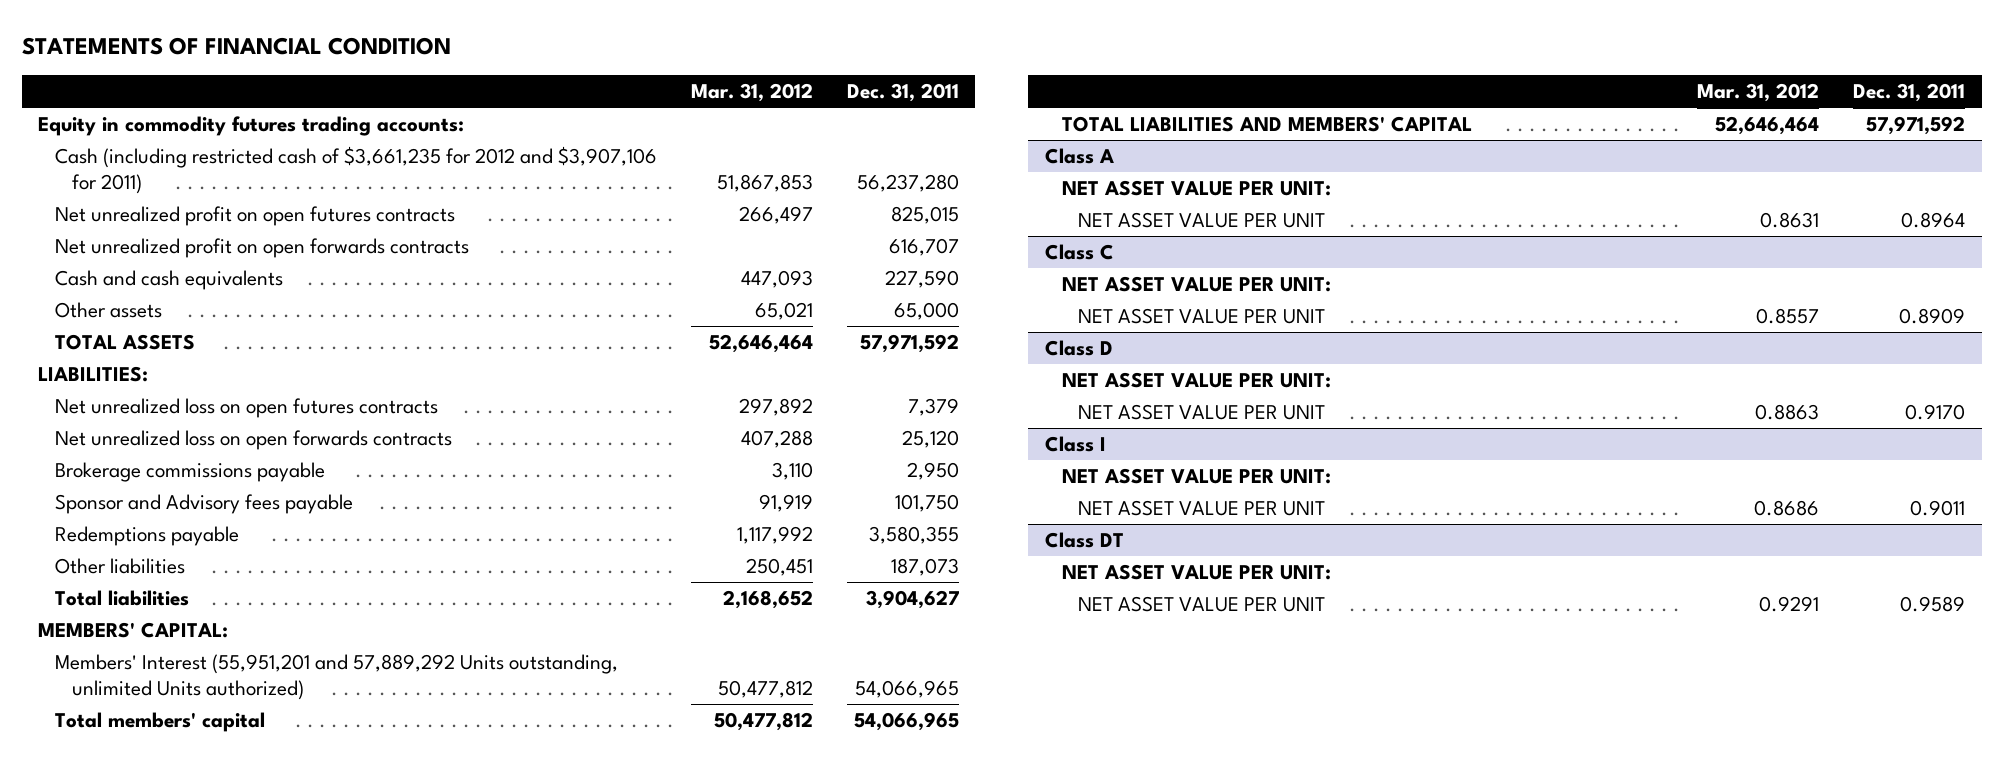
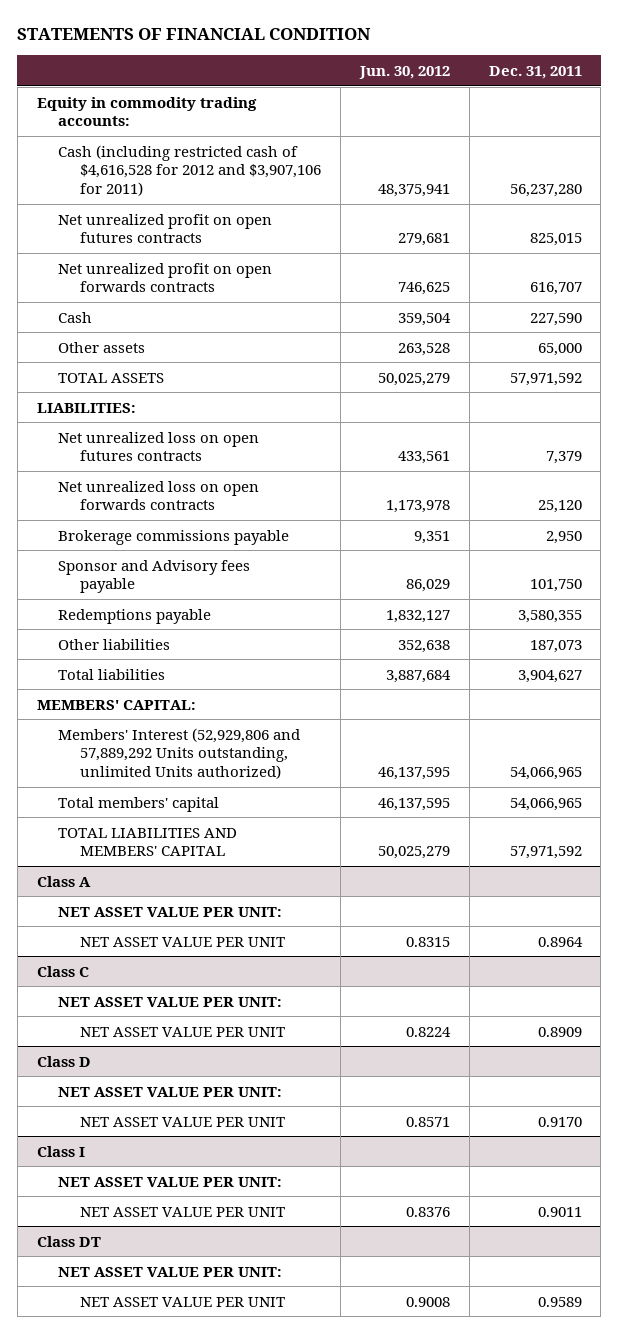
- | Mar. 31, 2012 | Dec. 31, 2011
+ | Jun. 30, 2012 | Dec. 31, 2011
- Equity in commodity futures trading accounts:
- Cash (including restricted cash of $3,661,235 for 2012 and $3,907,106 for 2011) | 51,867,853 | 56,237,280
+ Equity in commodity trading accounts:
+ Cash (including restricted cash of $4,616,528 for 2012 and $3,907,106 for 2011) | 48,375,941 | 56,237,280
- Cash and cash equivalents | 447,093 | 227,590
+ Cash | 359,504 | 227,590
- Members' Interest (55,951,201 and 57,889,292 Units outstanding, unlimited Units authorized) | 50,477,812 | 54,066,965
+ Members' Interest (52,929,806 and 57,889,292 Units outstanding, unlimited Units authorized) | 46,137,595 | 54,066,965

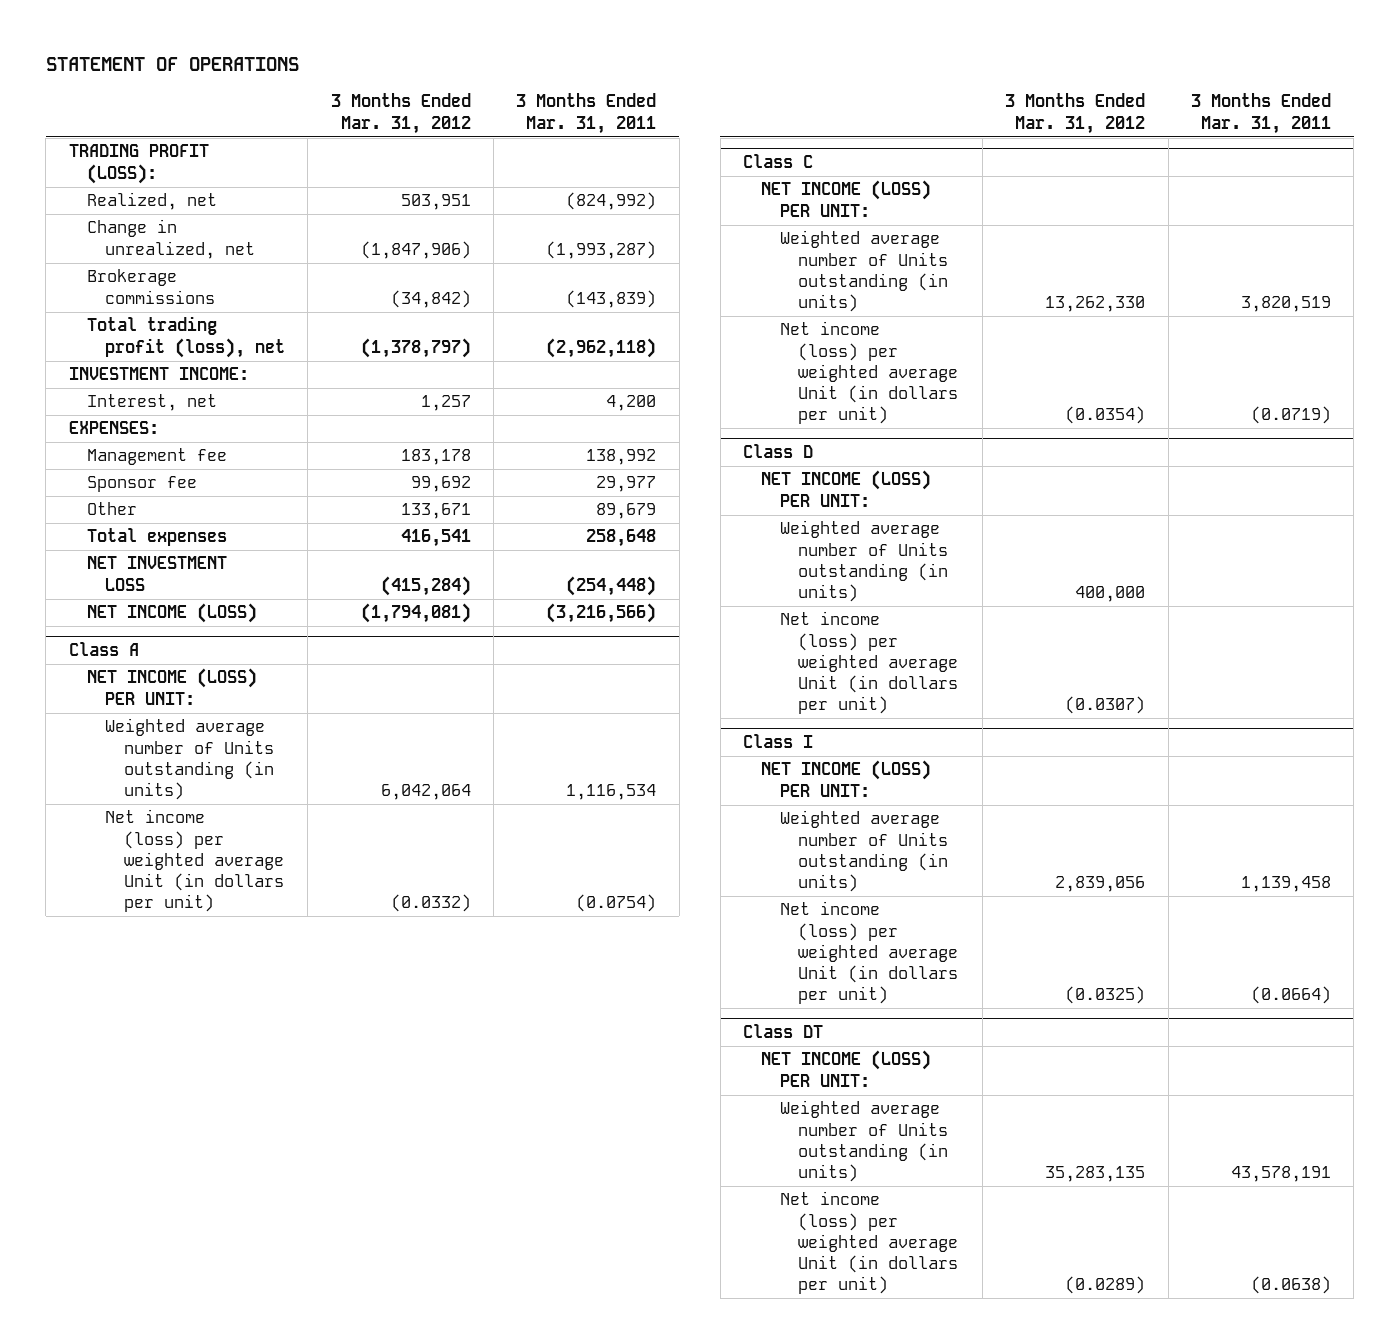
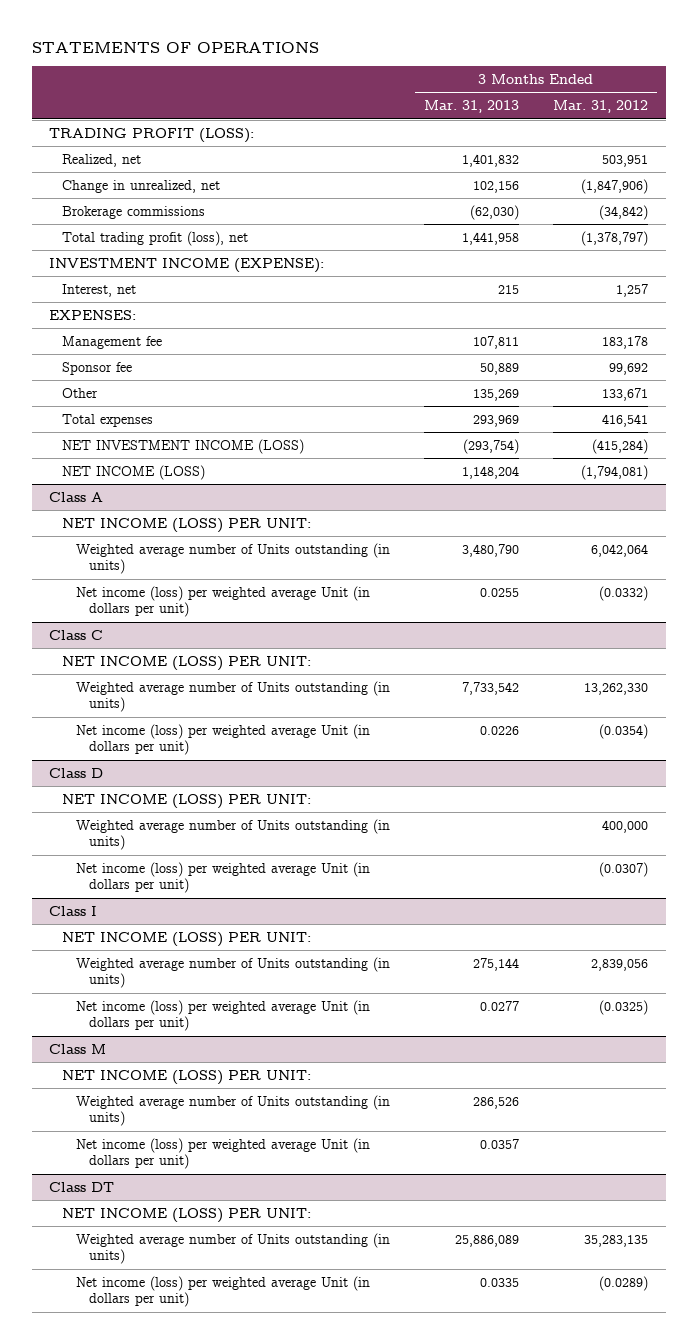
- STATEMENT OF OPERATIONS
+ STATEMENTS OF OPERATIONS
- | 3 Months Ended Mar. 31, 2012 | 3 Months Ended Mar. 31, 2011
+ | 3 Months Ended Mar. 31, 2013 | 3 Months Ended Mar. 31, 2012
- INVESTMENT INCOME:
+ INVESTMENT INCOME (EXPENSE):
- NET INVESTMENT LOSS | (415,284) | (254,448)
+ NET INVESTMENT INCOME (LOSS) | (293,754) | (415,284)
+ Class M
+ NET INCOME (LOSS) PER UNIT:
+ Weighted average number of Units outstanding (in units) | 286,526 |
+ Net income (loss) per weighted average Unit (in dollars per unit) | 0.0357 |

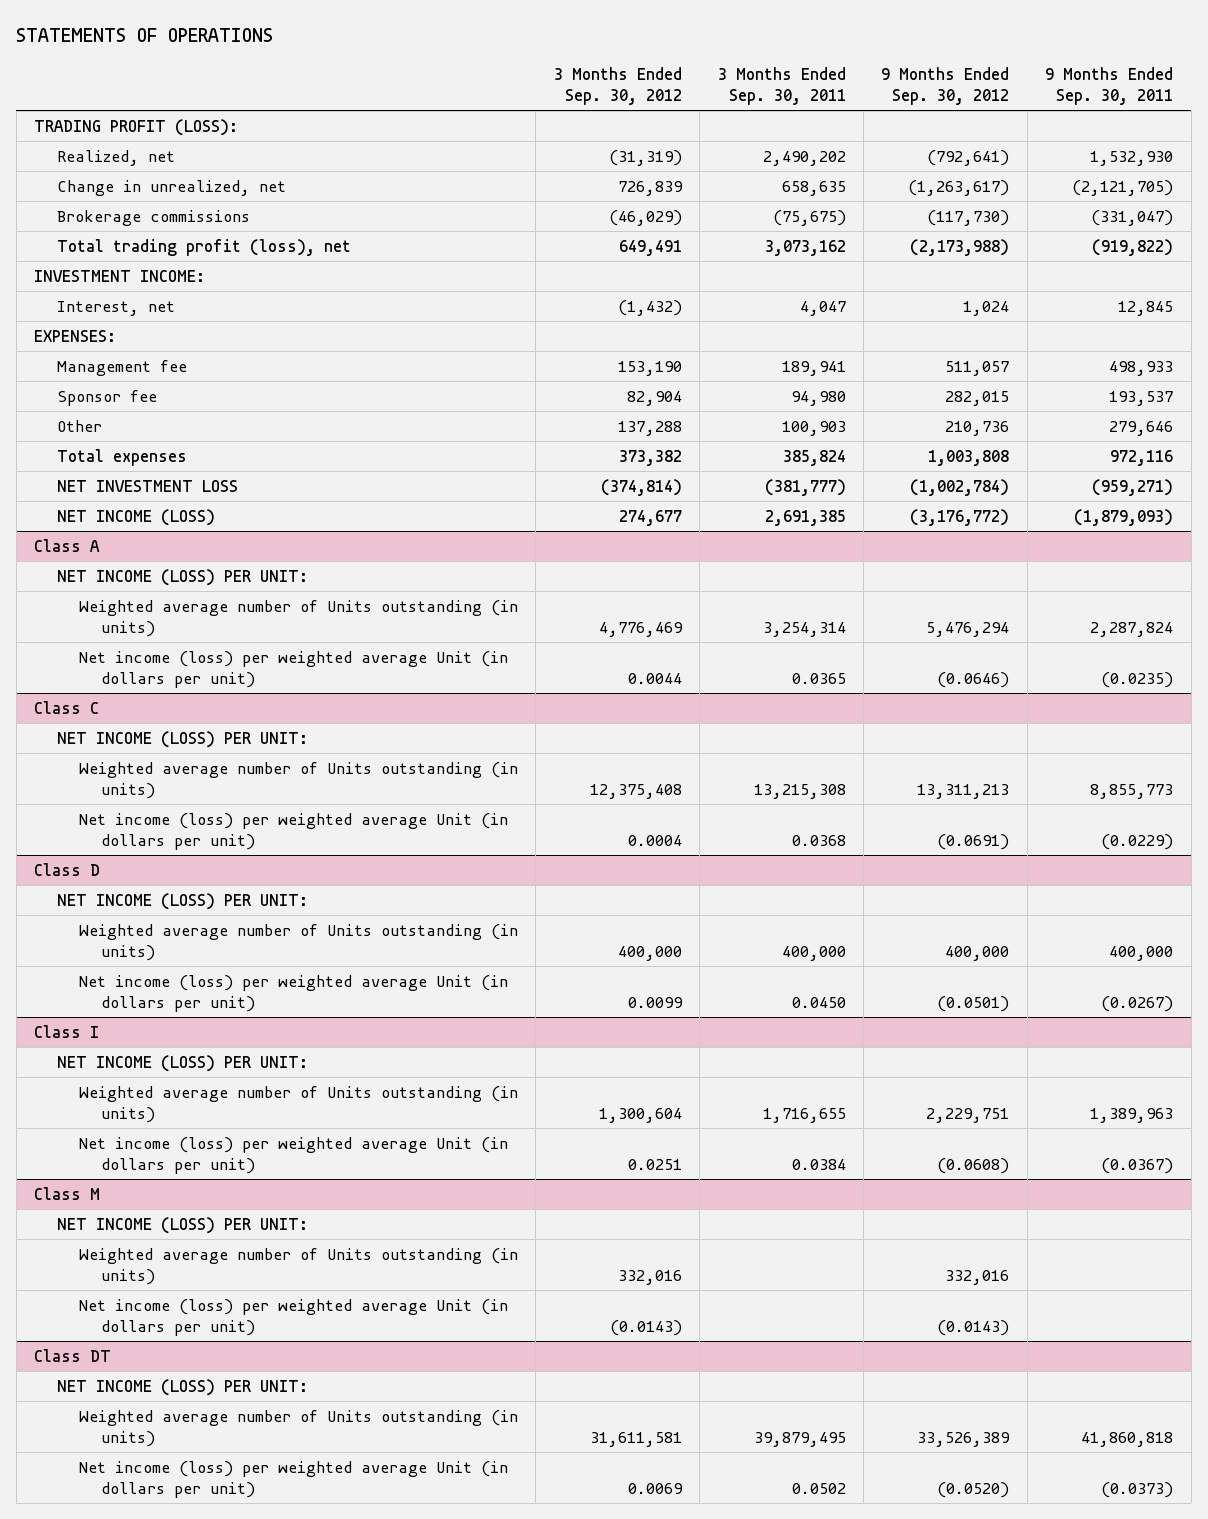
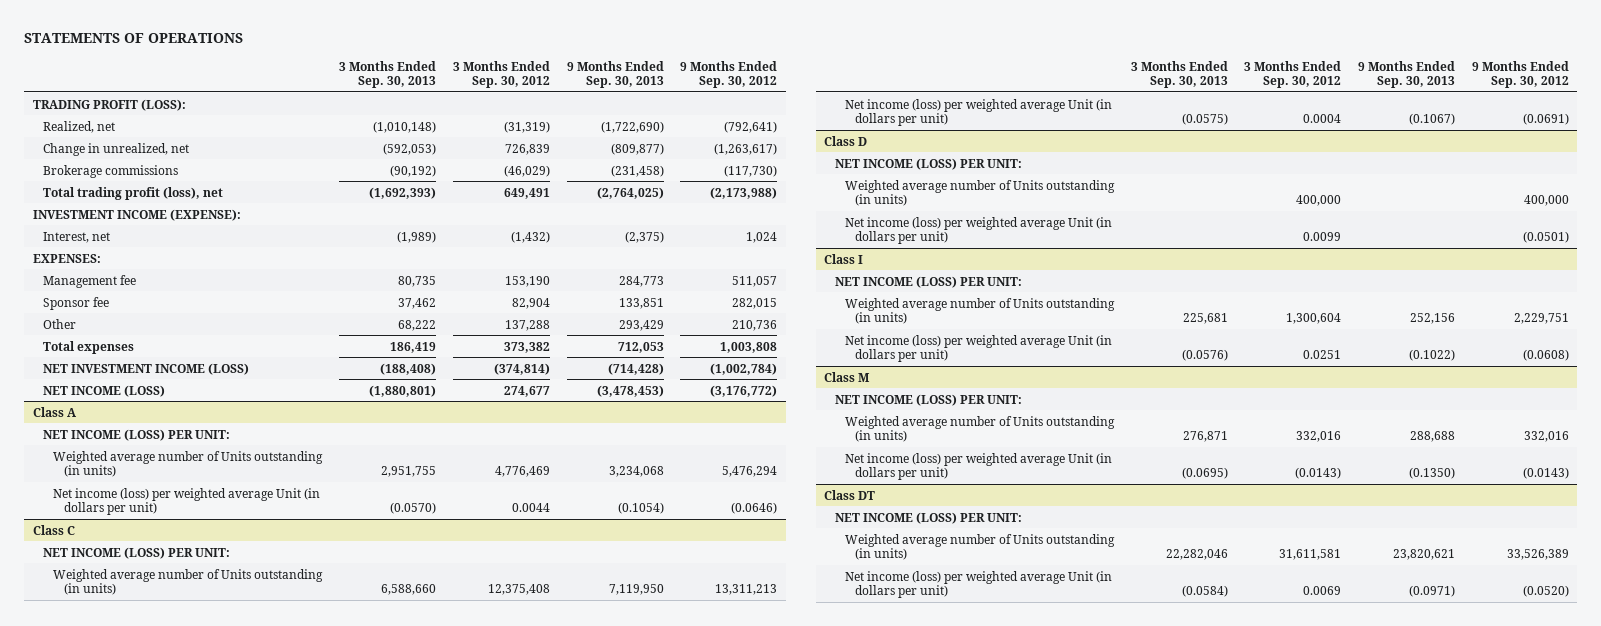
- | 3 Months Ended Sep. 30, 2012 | 3 Months Ended Sep. 30, 2011 | 9 Months Ended Sep. 30, 2012 | 9 Months Ended Sep. 30, 2011
+ | 3 Months Ended Sep. 30, 2013 | 3 Months Ended Sep. 30, 2012 | 9 Months Ended Sep. 30, 2013 | 9 Months Ended Sep. 30, 2012
- INVESTMENT INCOME:
+ INVESTMENT INCOME (EXPENSE):
- NET INVESTMENT LOSS | (374,814) | (381,777) | (1,002,784) | (959,271)
+ NET INVESTMENT INCOME (LOSS) | (188,408) | (374,814) | (714,428) | (1,002,784)

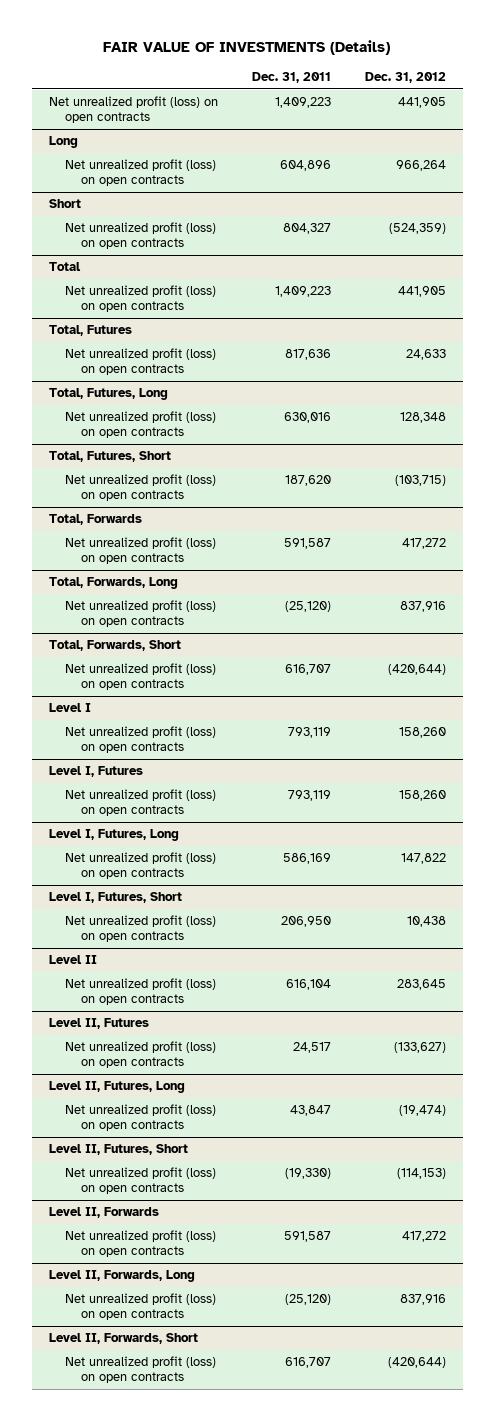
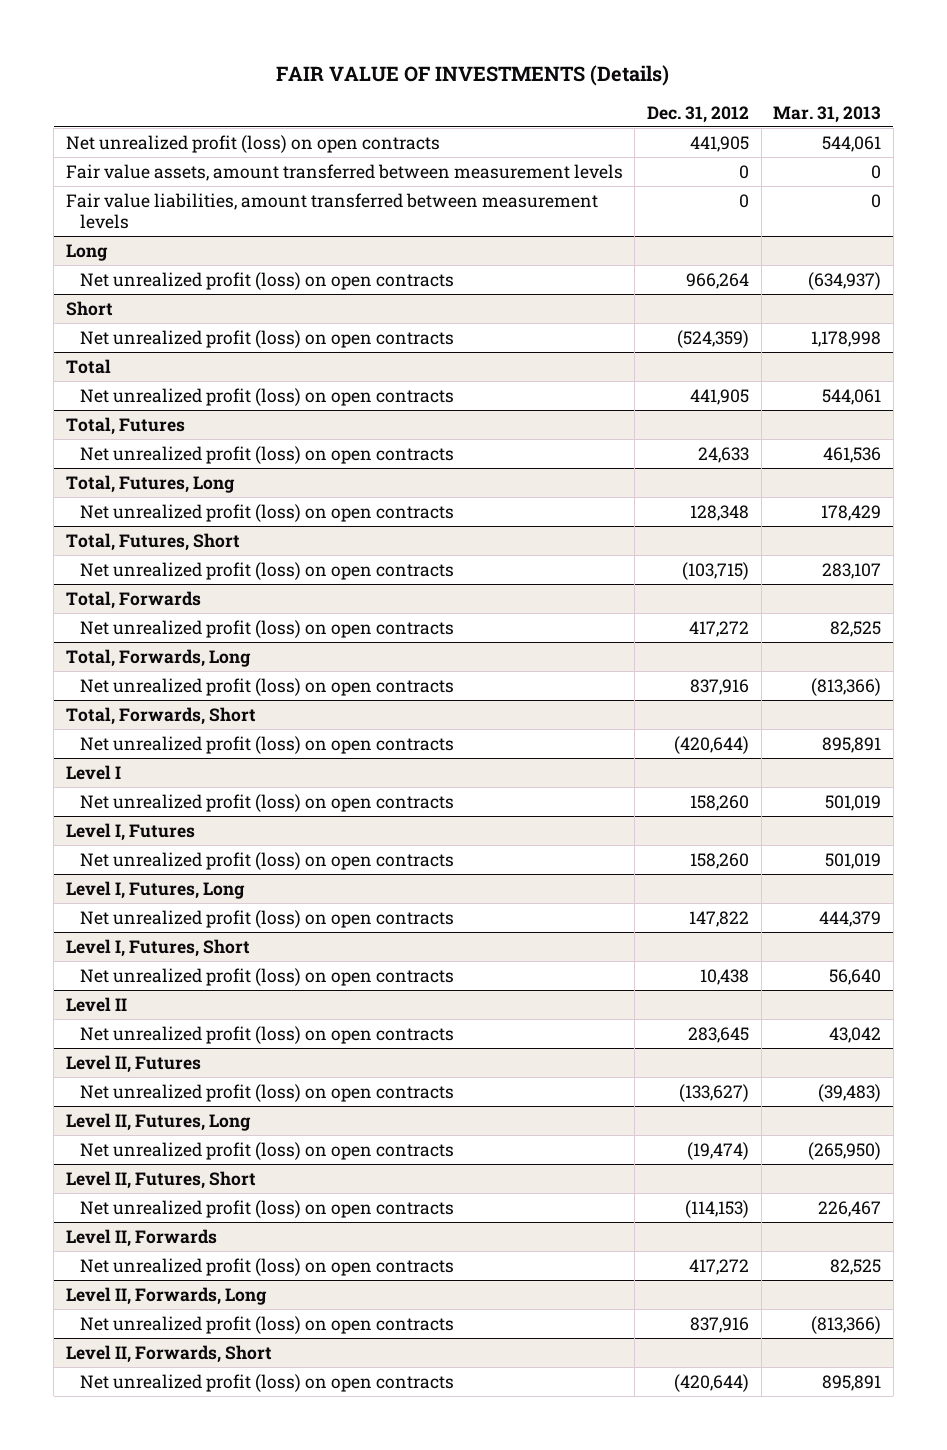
- | Dec. 31, 2011 | Dec. 31, 2012
+ | Dec. 31, 2012 | Mar. 31, 2013
+ Fair value assets, amount transferred between measurement levels | 0 | 0
+ Fair value liabilities, amount transferred between measurement levels | 0 | 0

